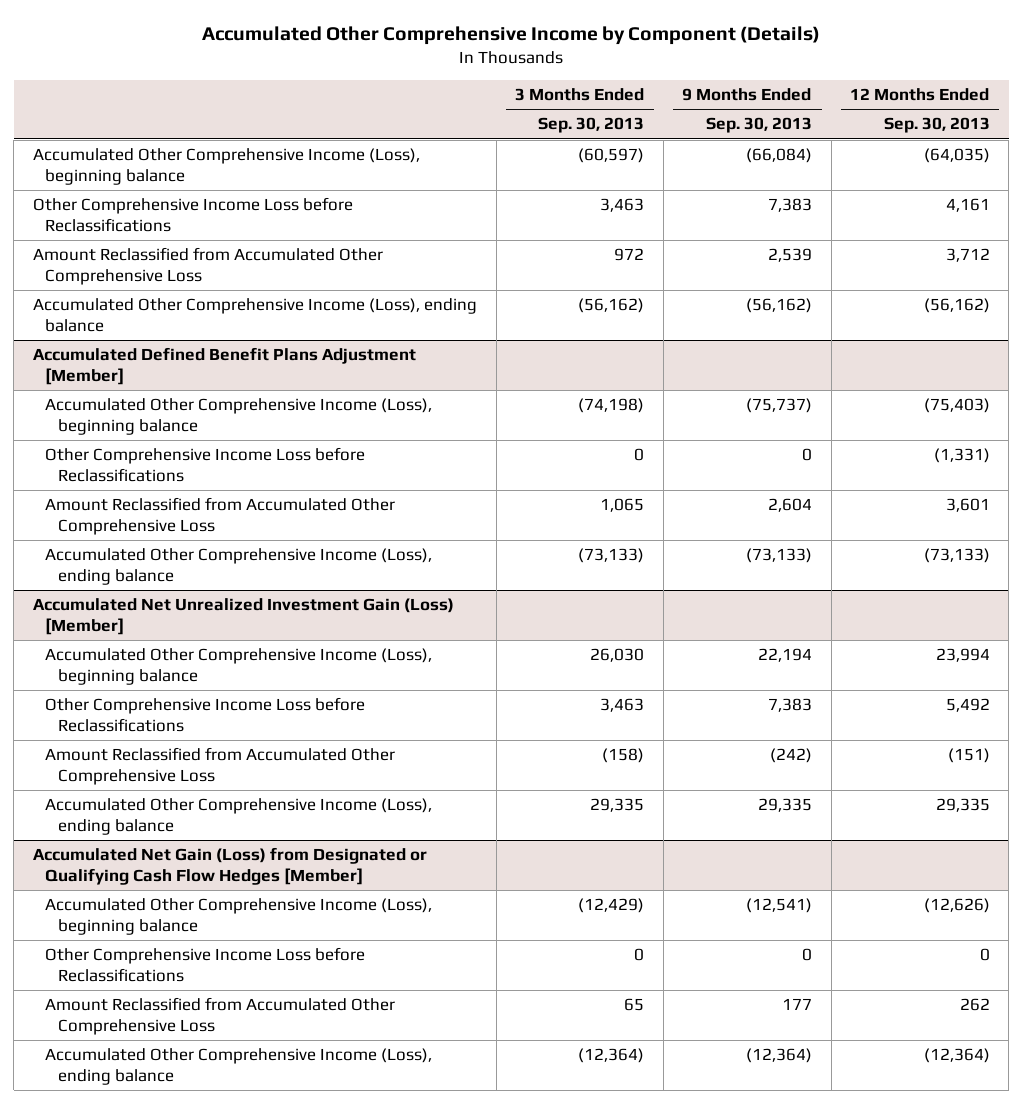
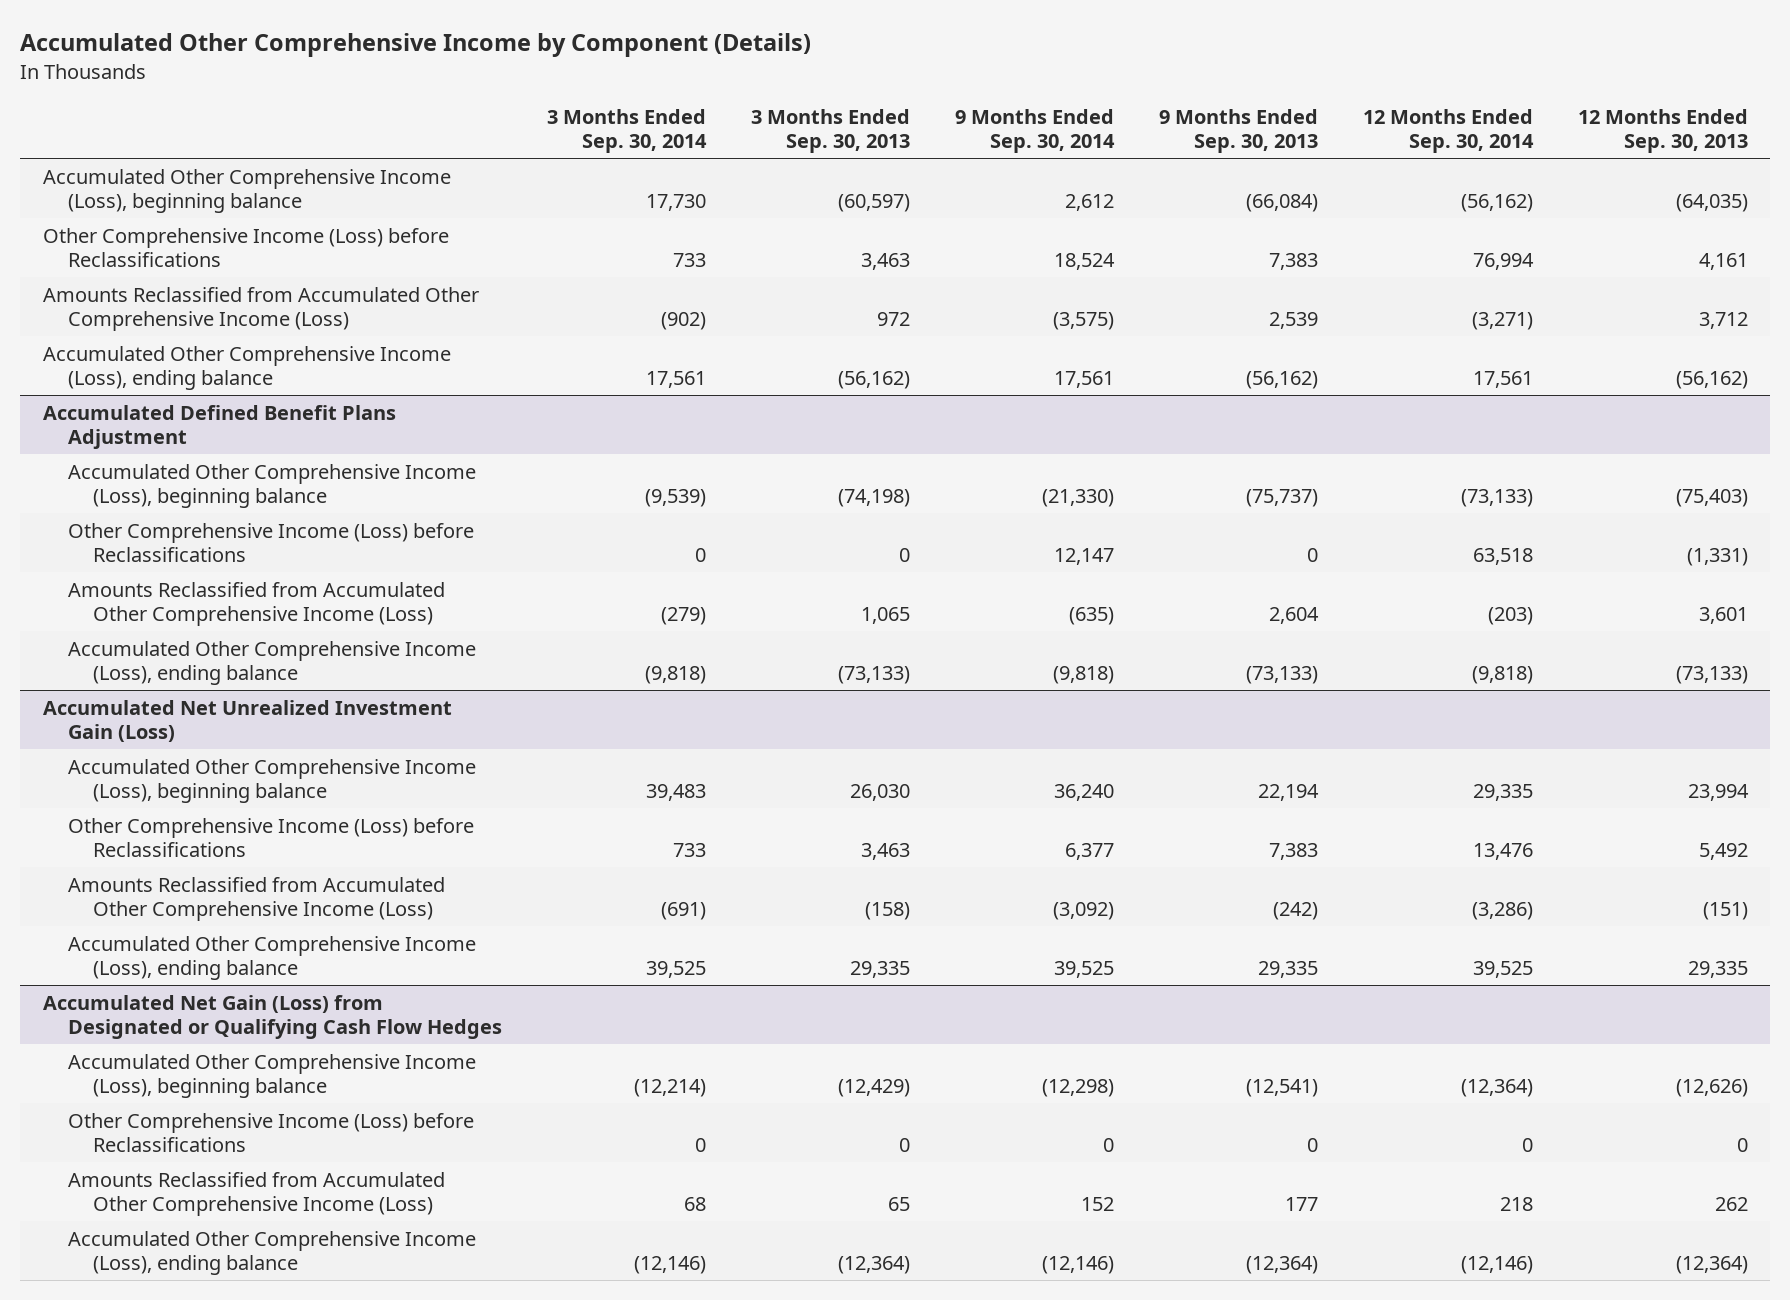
- | 3 Months Ended Sep. 30, 2013 | 9 Months Ended Sep. 30, 2013 | 12 Months Ended Sep. 30, 2013
+ | 3 Months Ended Sep. 30, 2014 | 3 Months Ended Sep. 30, 2013 | 9 Months Ended Sep. 30, 2014 | 9 Months Ended Sep. 30, 2013 | 12 Months Ended Sep. 30, 2014 | 12 Months Ended Sep. 30, 2013
- Other Comprehensive Income Loss before Reclassifications | 3,463 | 7,383 | 4,161
- Amount Reclassified from Accumulated Other Comprehensive Loss | 972 | 2,539 | 3,712
+ Other Comprehensive Income (Loss) before Reclassifications | 733 | 3,463 | 18,524 | 7,383 | 76,994 | 4,161
+ Amounts Reclassified from Accumulated Other Comprehensive Income (Loss) | (902) | 972 | (3,575) | 2,539 | (3,271) | 3,712
- Accumulated Defined Benefit Plans Adjustment [Member]
+ Accumulated Defined Benefit Plans Adjustment
- Other Comprehensive Income Loss before Reclassifications | 0 | 0 | (1,331)
- Amount Reclassified from Accumulated Other Comprehensive Loss | 1,065 | 2,604 | 3,601
+ Other Comprehensive Income (Loss) before Reclassifications | 0 | 0 | 12,147 | 0 | 63,518 | (1,331)
+ Amounts Reclassified from Accumulated Other Comprehensive Income (Loss) | (279) | 1,065 | (635) | 2,604 | (203) | 3,601
- Accumulated Net Unrealized Investment Gain (Loss) [Member]
+ Accumulated Net Unrealized Investment Gain (Loss)
- Other Comprehensive Income Loss before Reclassifications | 3,463 | 7,383 | 5,492
- Amount Reclassified from Accumulated Other Comprehensive Loss | (158) | (242) | (151)
+ Other Comprehensive Income (Loss) before Reclassifications | 733 | 3,463 | 6,377 | 7,383 | 13,476 | 5,492
+ Amounts Reclassified from Accumulated Other Comprehensive Income (Loss) | (691) | (158) | (3,092) | (242) | (3,286) | (151)
- Accumulated Net Gain (Loss) from Designated or Qualifying Cash Flow Hedges [Member]
+ Accumulated Net Gain (Loss) from Designated or Qualifying Cash Flow Hedges
- Other Comprehensive Income Loss before Reclassifications | 0 | 0 | 0
- Amount Reclassified from Accumulated Other Comprehensive Loss | 65 | 177 | 262
+ Other Comprehensive Income (Loss) before Reclassifications | 0 | 0 | 0 | 0 | 0 | 0
+ Amounts Reclassified from Accumulated Other Comprehensive Income (Loss) | 68 | 65 | 152 | 177 | 218 | 262

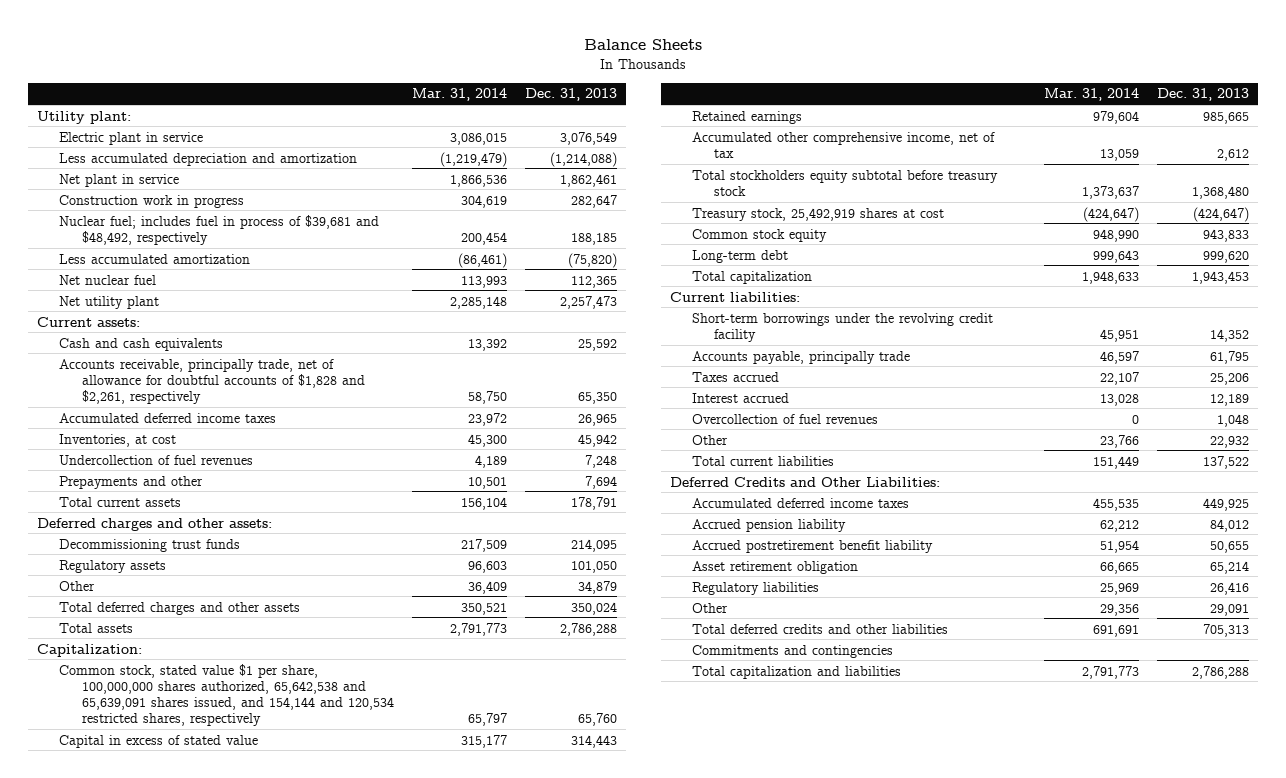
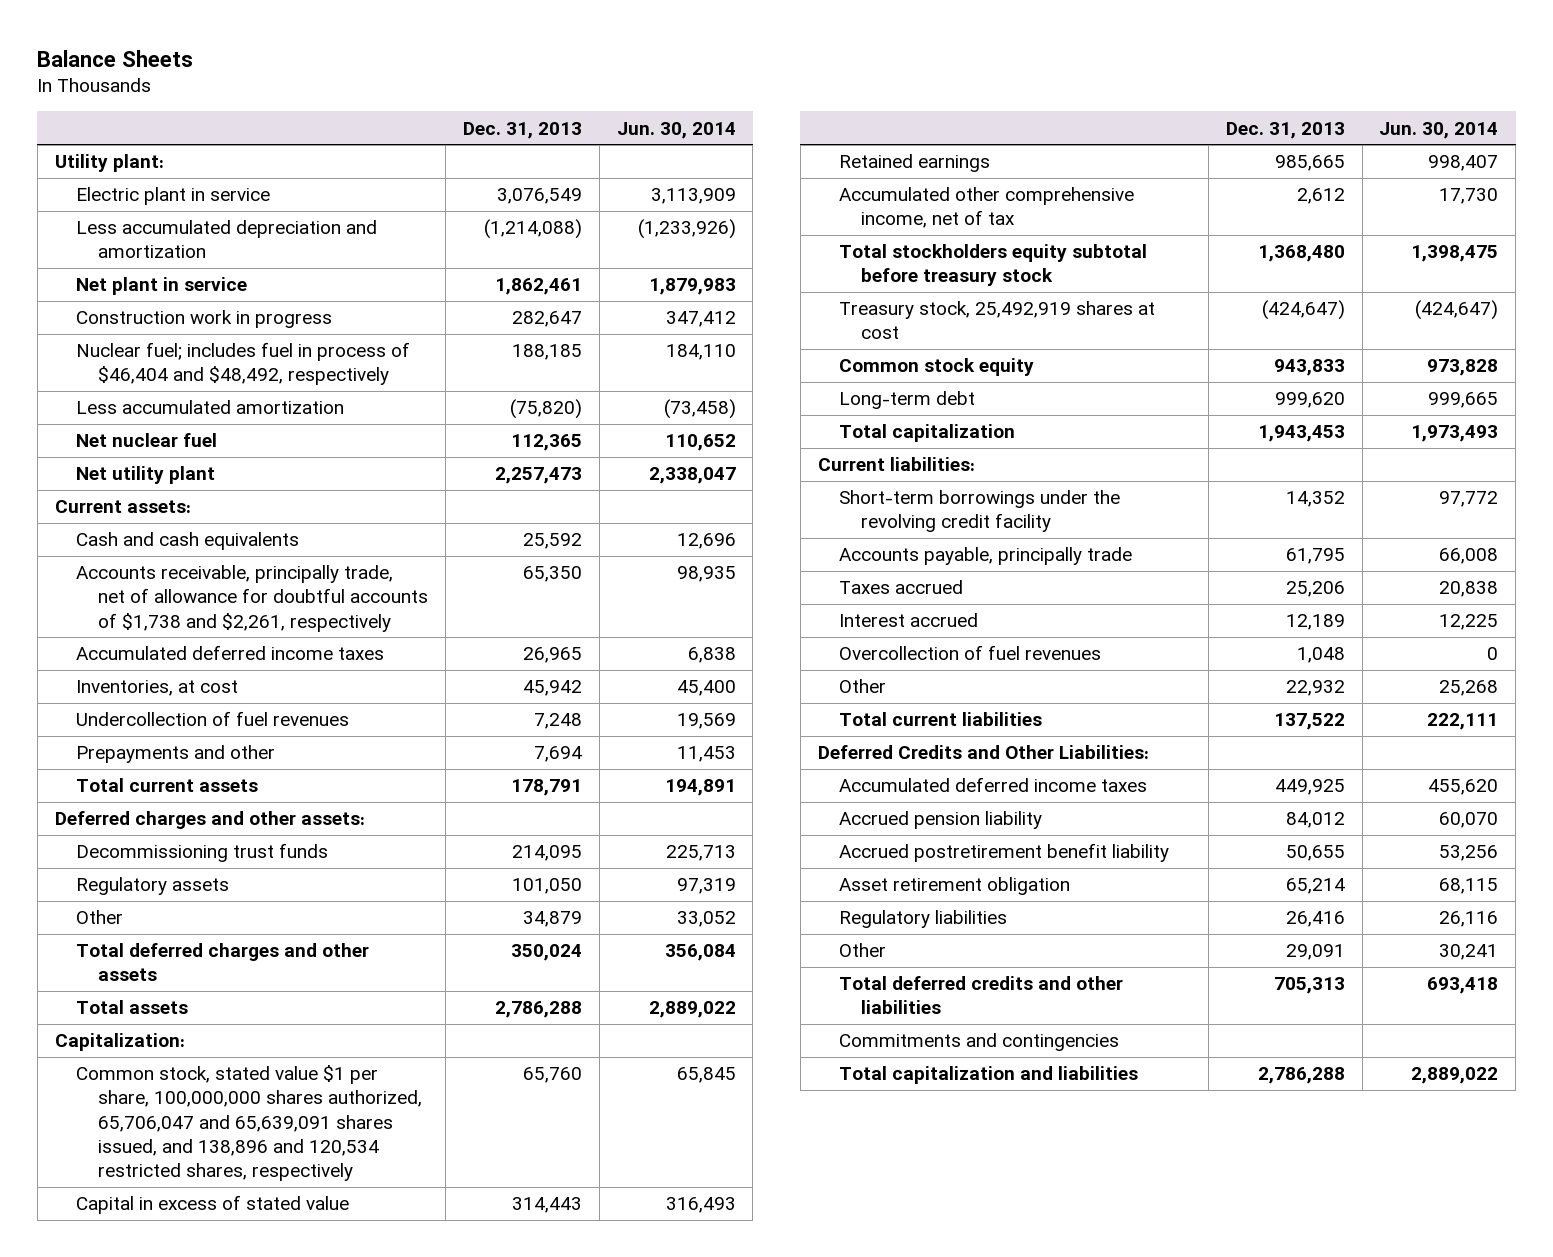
- | Mar. 31, 2014 | Dec. 31, 2013
+ | Dec. 31, 2013 | Jun. 30, 2014
- Nuclear fuel; includes fuel in process of $39,681 and $48,492, respectively | 200,454 | 188,185
+ Nuclear fuel; includes fuel in process of $46,404 and $48,492, respectively | 188,185 | 184,110
- Accounts receivable, principally trade, net of allowance for doubtful accounts of $1,828 and $2,261, respectively | 58,750 | 65,350
+ Accounts receivable, principally trade, net of allowance for doubtful accounts of $1,738 and $2,261, respectively | 65,350 | 98,935
- Common stock, stated value $1 per share, 100,000,000 shares authorized, 65,642,538 and 65,639,091 shares issued, and 154,144 and 120,534 restricted shares, respectively | 65,797 | 65,760
+ Common stock, stated value $1 per share, 100,000,000 shares authorized, 65,706,047 and 65,639,091 shares issued, and 138,896 and 120,534 restricted shares, respectively | 65,760 | 65,845

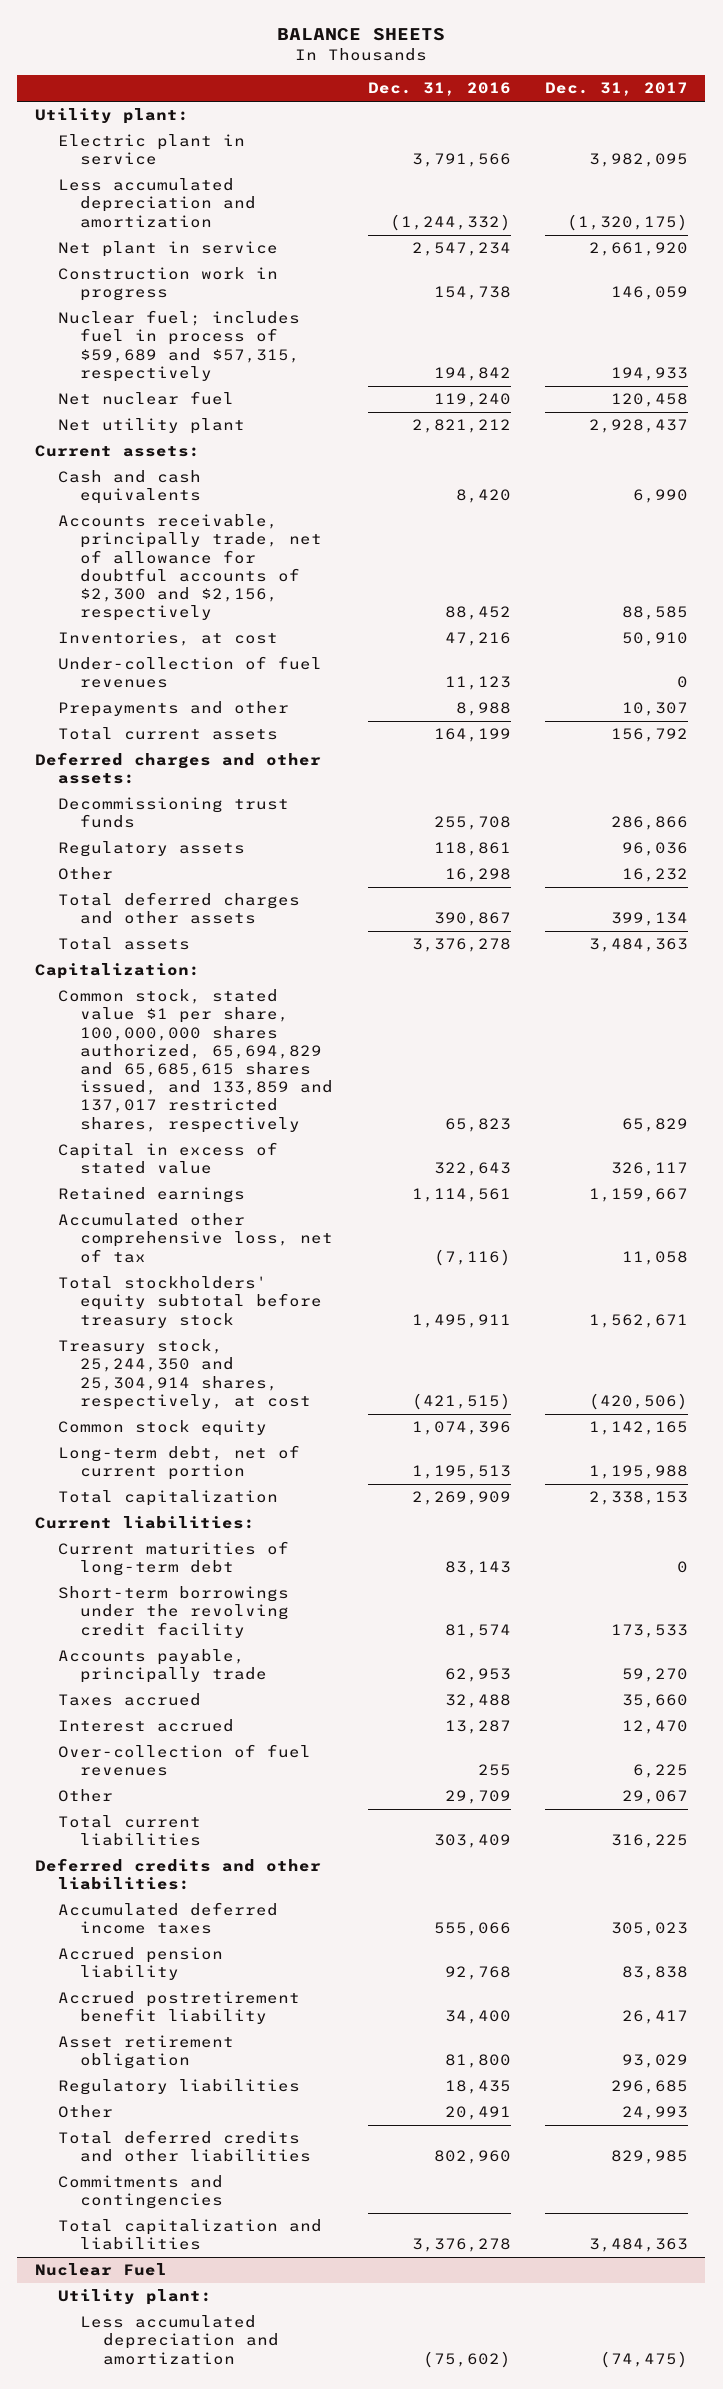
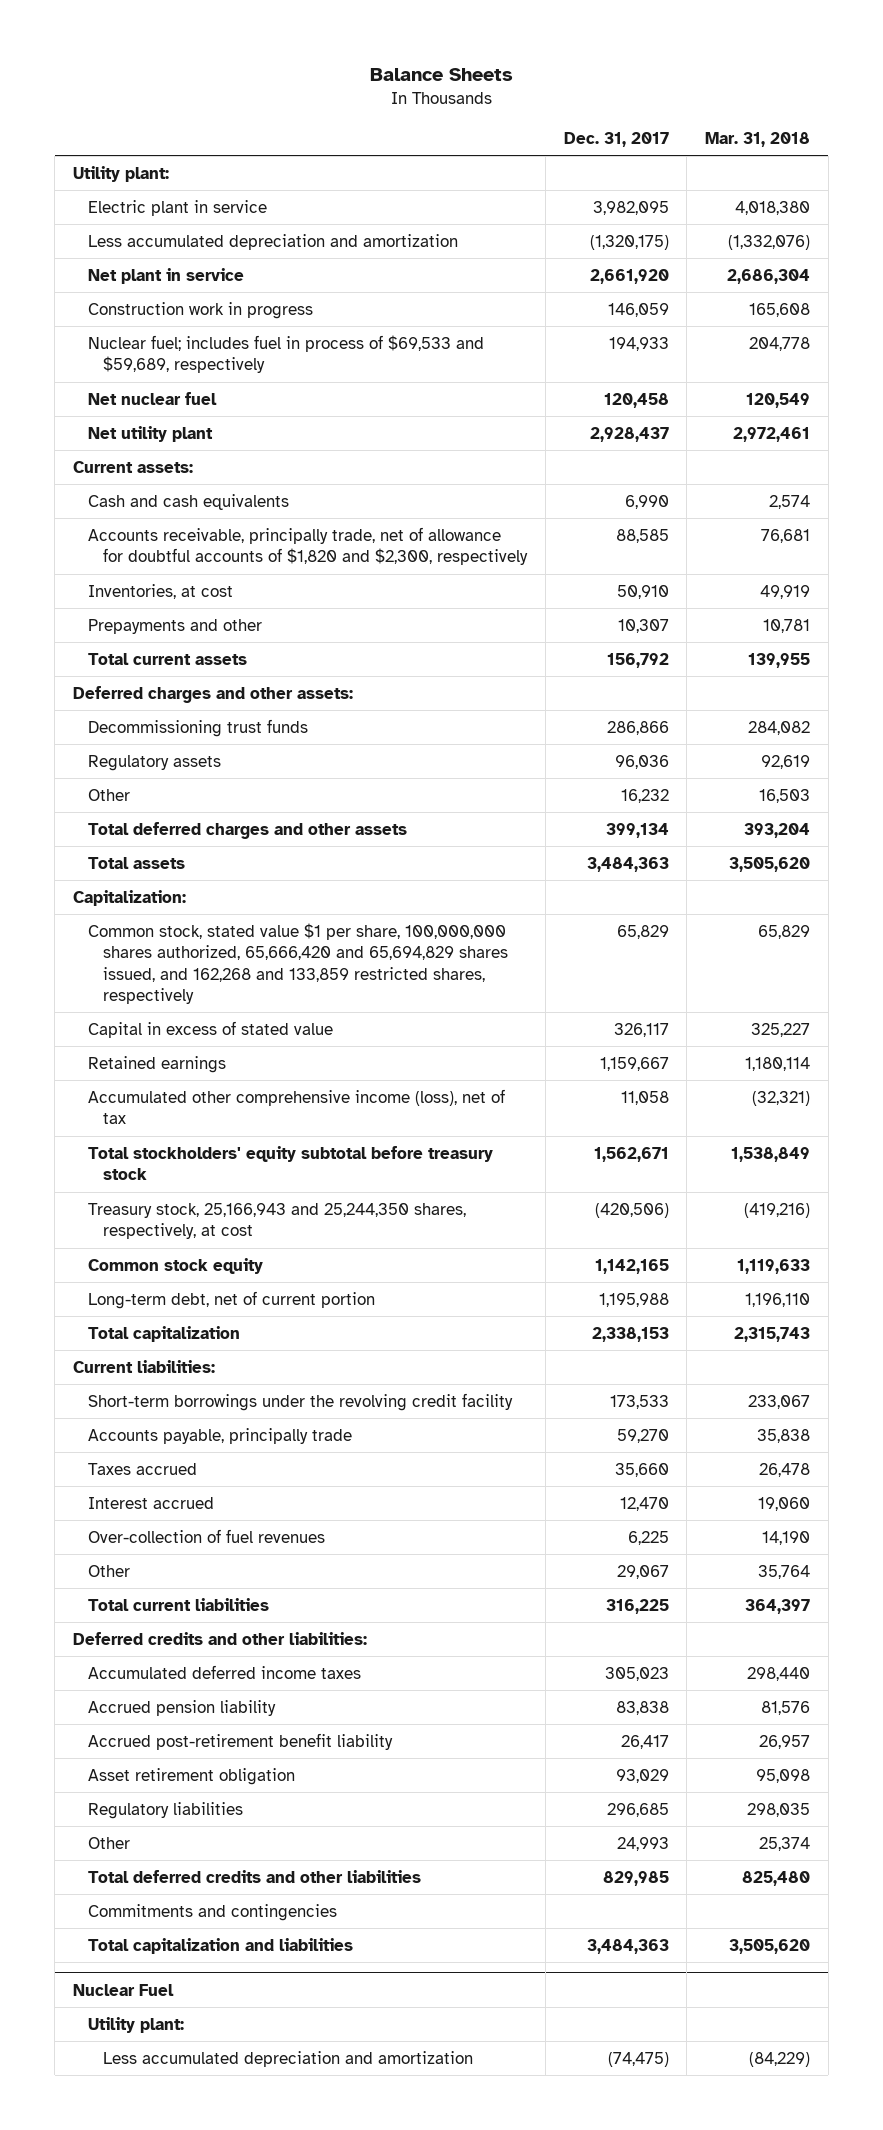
- BALANCE SHEETS
+ Balance Sheets
- | Dec. 31, 2016 | Dec. 31, 2017
+ | Dec. 31, 2017 | Mar. 31, 2018
- Nuclear fuel; includes fuel in process of $59,689 and $57,315, respectively | 194,842 | 194,933
+ Nuclear fuel; includes fuel in process of $69,533 and $59,689, respectively | 194,933 | 204,778
- Accounts receivable, principally trade, net of allowance for doubtful accounts of $2,300 and $2,156, respectively | 88,452 | 88,585
+ Accounts receivable, principally trade, net of allowance for doubtful accounts of $1,820 and $2,300, respectively | 88,585 | 76,681
- Under-collection of fuel revenues | 11,123 | 0
- Common stock, stated value $1 per share, 100,000,000 shares authorized, 65,694,829 and 65,685,615 shares issued, and 133,859 and 137,017 restricted shares, respectively | 65,823 | 65,829
+ Common stock, stated value $1 per share, 100,000,000 shares authorized, 65,666,420 and 65,694,829 shares issued, and 162,268 and 133,859 restricted shares, respectively | 65,829 | 65,829
- Accumulated other comprehensive loss, net of tax | (7,116) | 11,058
+ Accumulated other comprehensive income (loss), net of tax | 11,058 | (32,321)
- Treasury stock, 25,244,350 and 25,304,914 shares, respectively, at cost | (421,515) | (420,506)
+ Treasury stock, 25,166,943 and 25,244,350 shares, respectively, at cost | (420,506) | (419,216)
- Current maturities of long-term debt | 83,143 | 0
- Accrued postretirement benefit liability | 34,400 | 26,417
+ Accrued post-retirement benefit liability | 26,417 | 26,957

